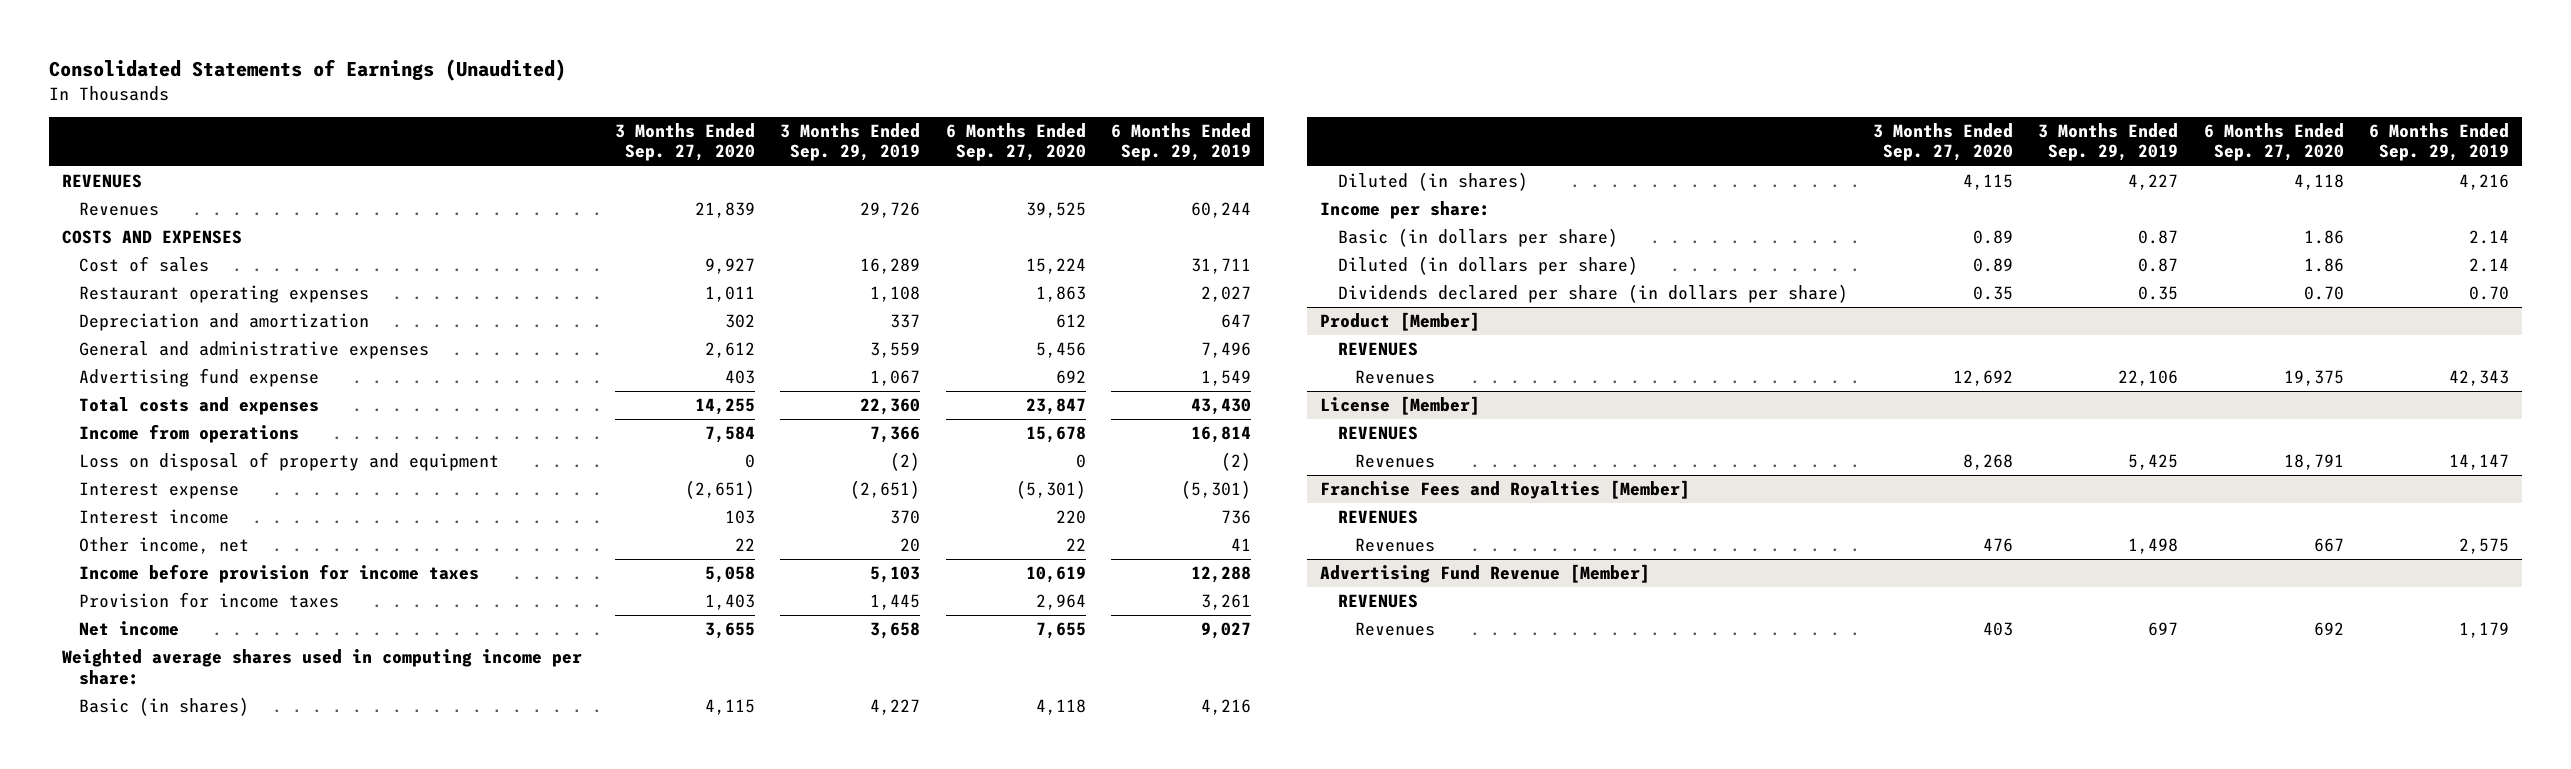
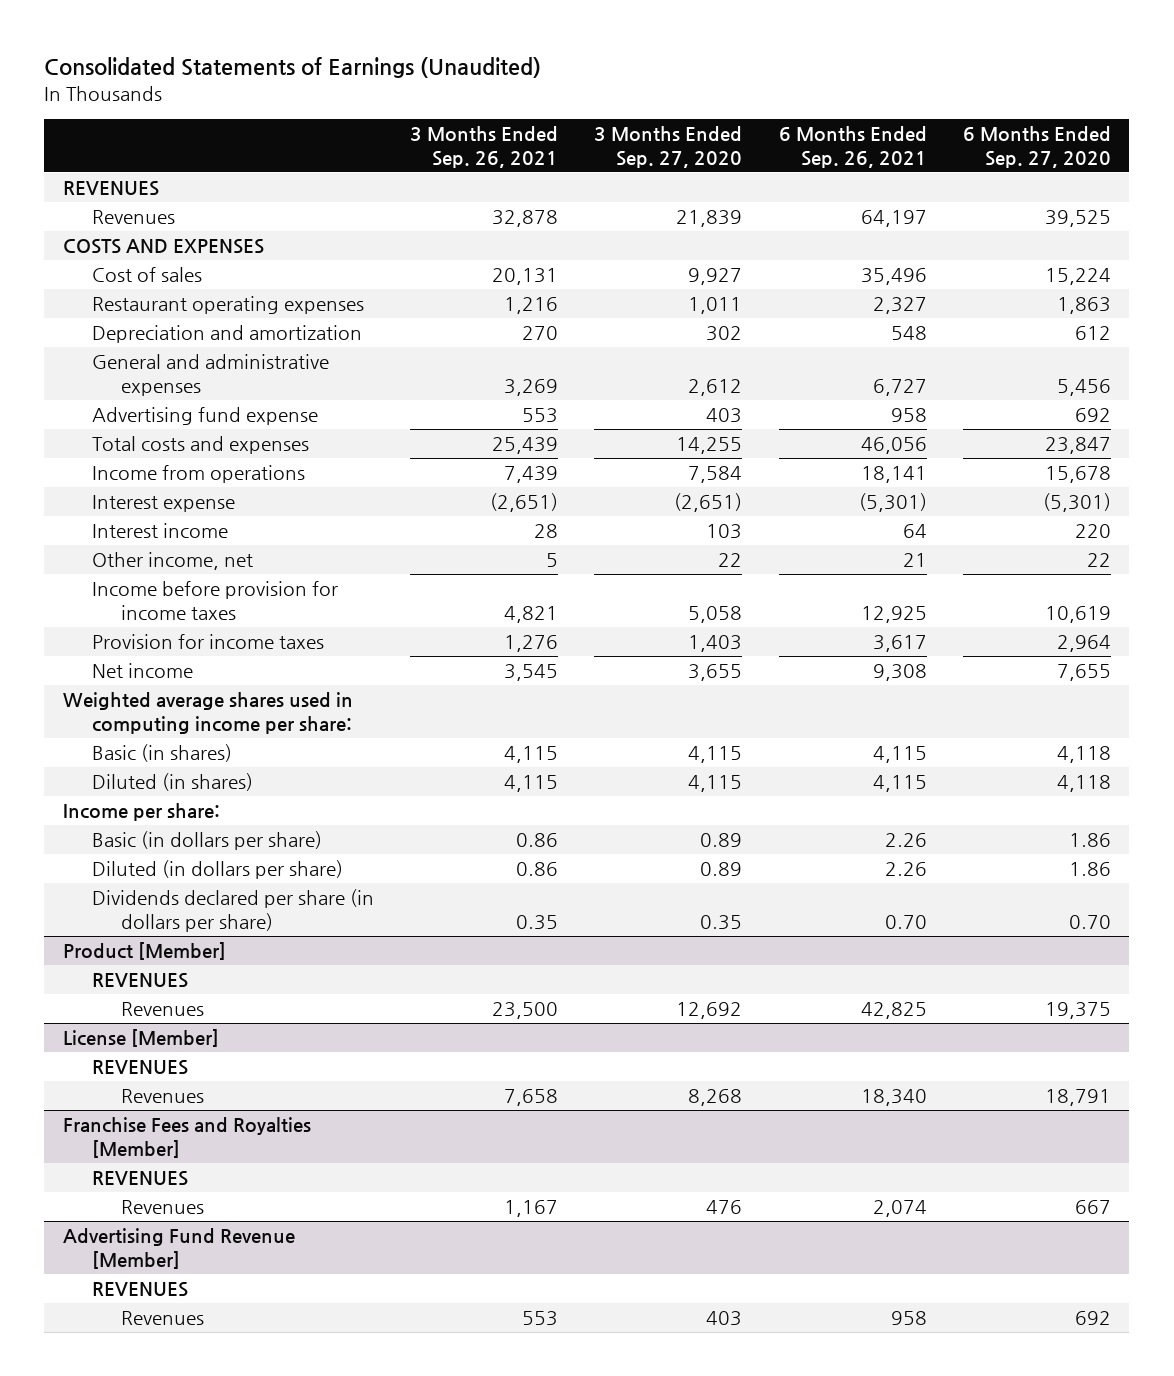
- | 3 Months Ended Sep. 27, 2020 | 3 Months Ended Sep. 29, 2019 | 6 Months Ended Sep. 27, 2020 | 6 Months Ended Sep. 29, 2019
+ | 3 Months Ended Sep. 26, 2021 | 3 Months Ended Sep. 27, 2020 | 6 Months Ended Sep. 26, 2021 | 6 Months Ended Sep. 27, 2020
- Loss on disposal of property and equipment | 0 | (2) | 0 | (2)

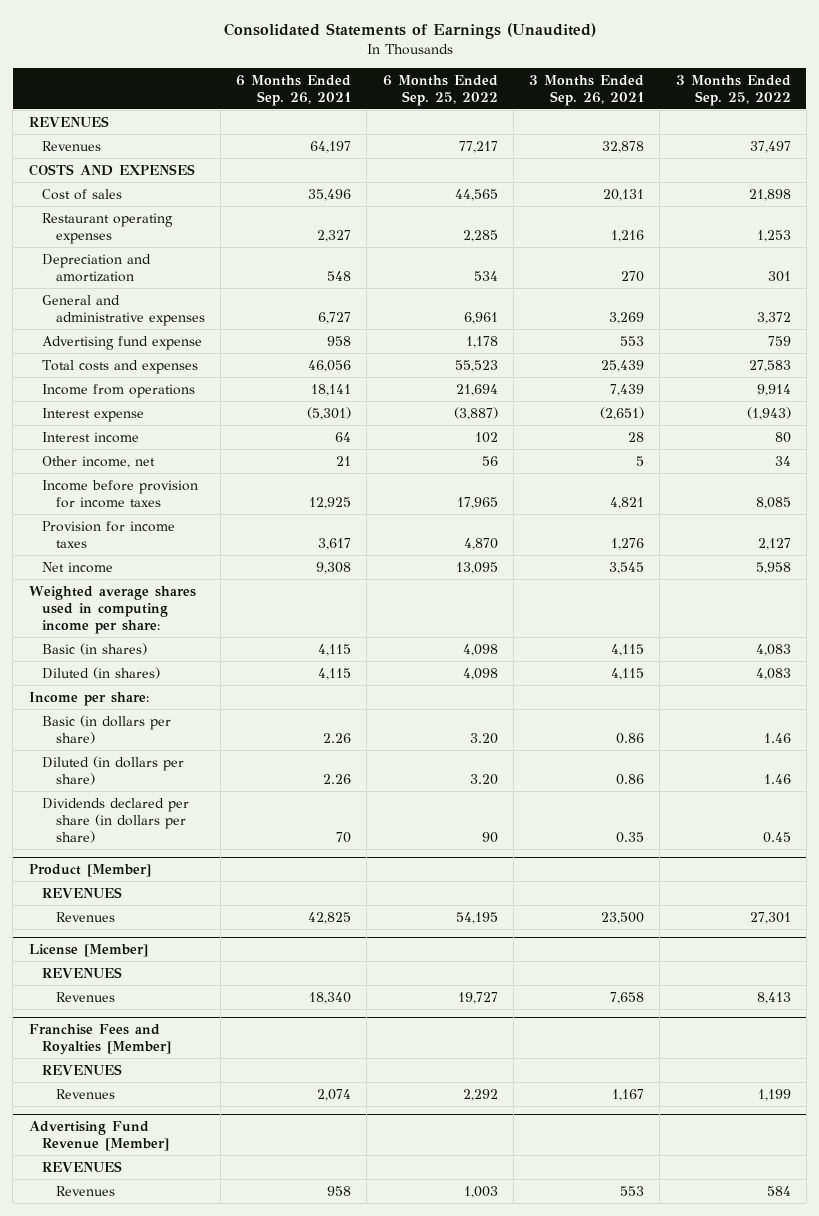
- | 3 Months Ended Sep. 26, 2021 | 3 Months Ended Sep. 27, 2020 | 6 Months Ended Sep. 26, 2021 | 6 Months Ended Sep. 27, 2020
+ | 6 Months Ended Sep. 26, 2021 | 6 Months Ended Sep. 25, 2022 | 3 Months Ended Sep. 26, 2021 | 3 Months Ended Sep. 25, 2022
- Dividends declared per share (in dollars per share) | 0.35 | 0.35 | 0.70 | 0.70
+ Dividends declared per share (in dollars per share) | 70 | 90 | 0.35 | 0.45

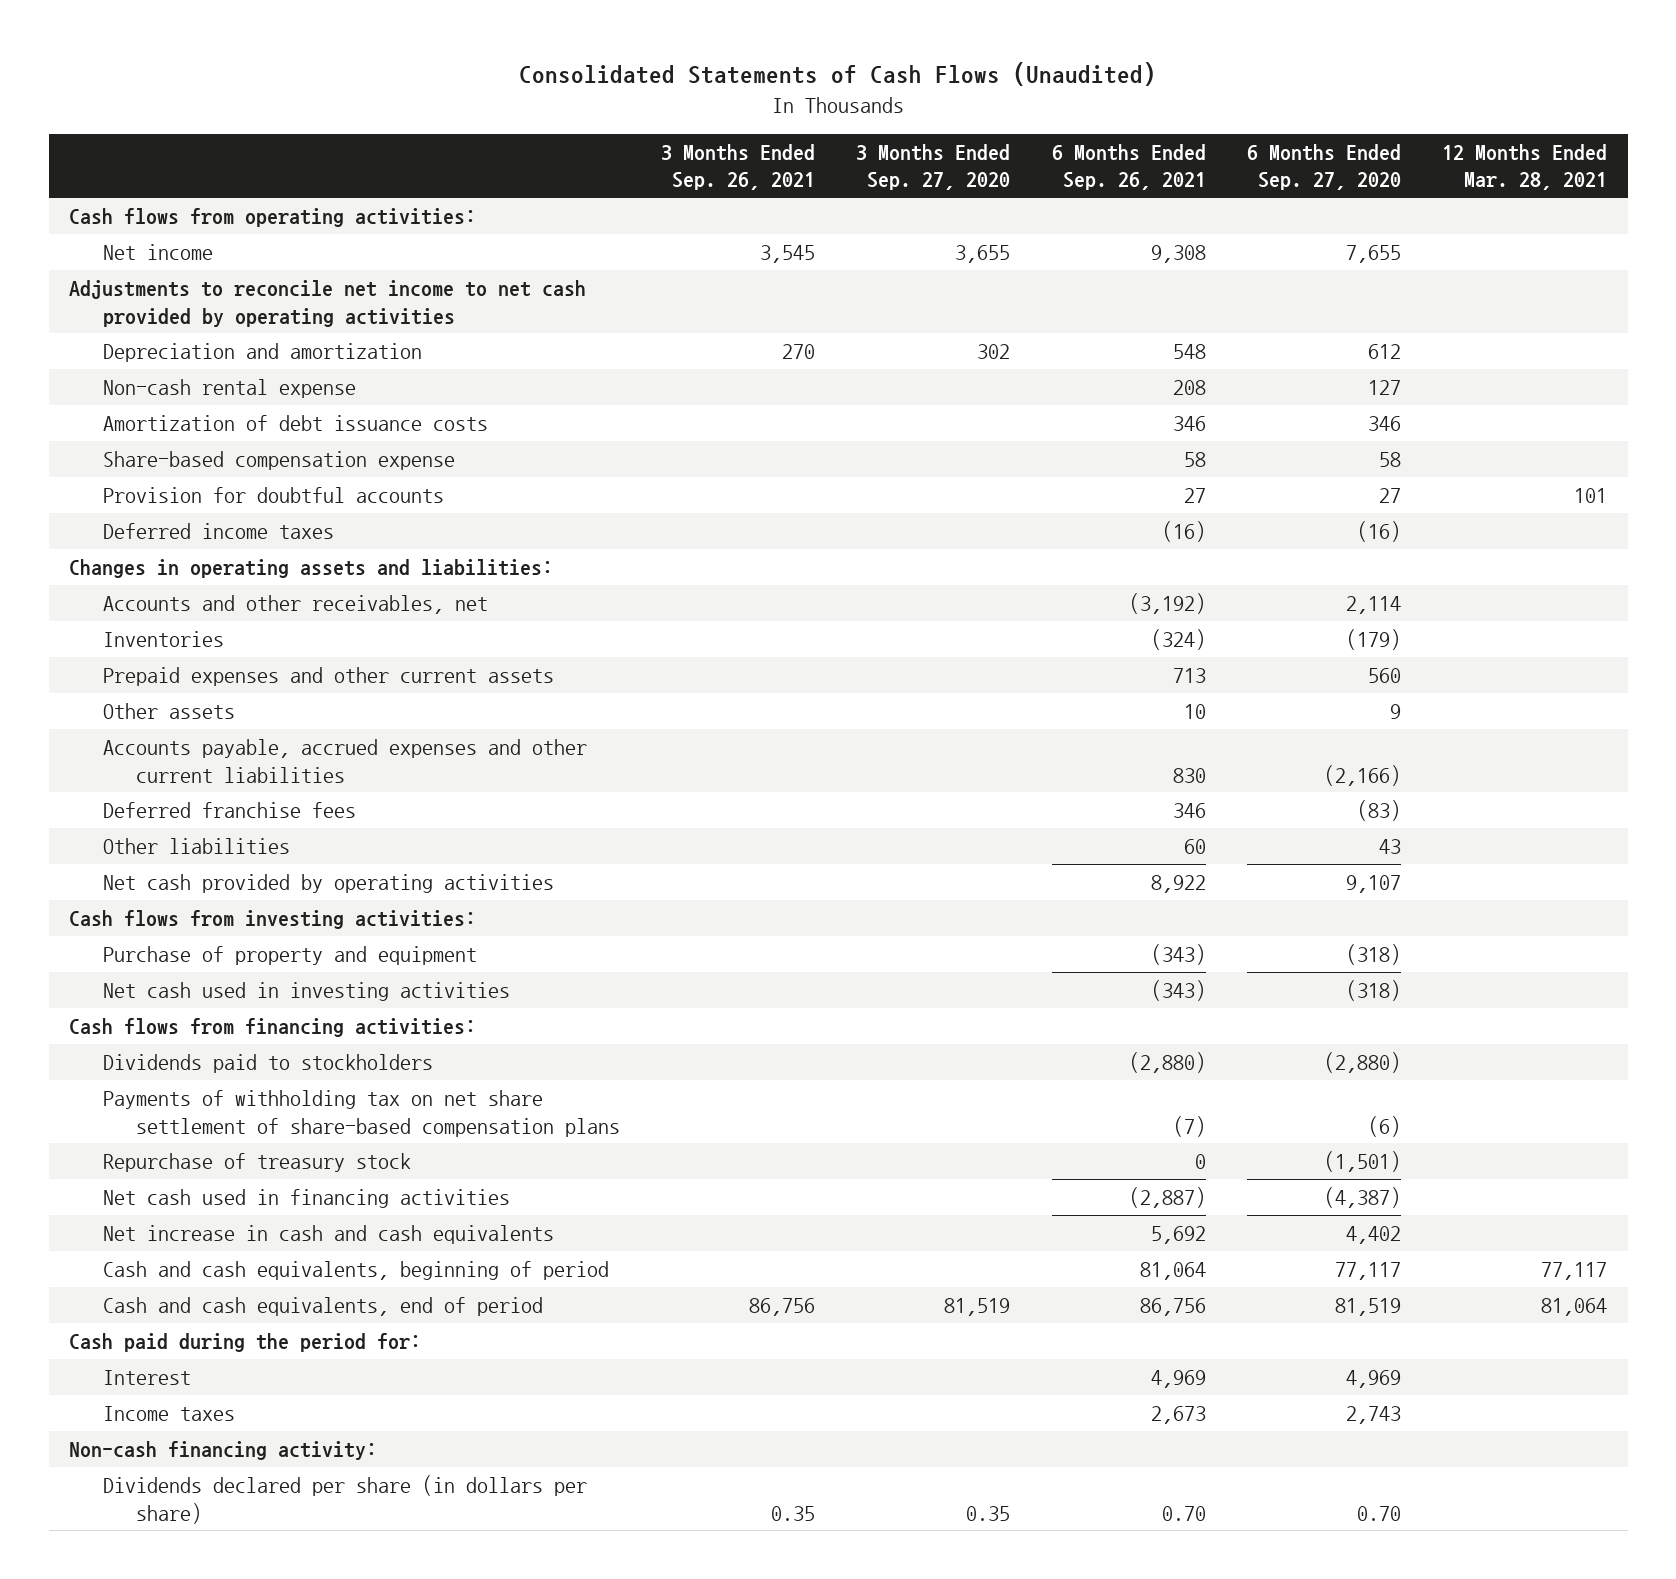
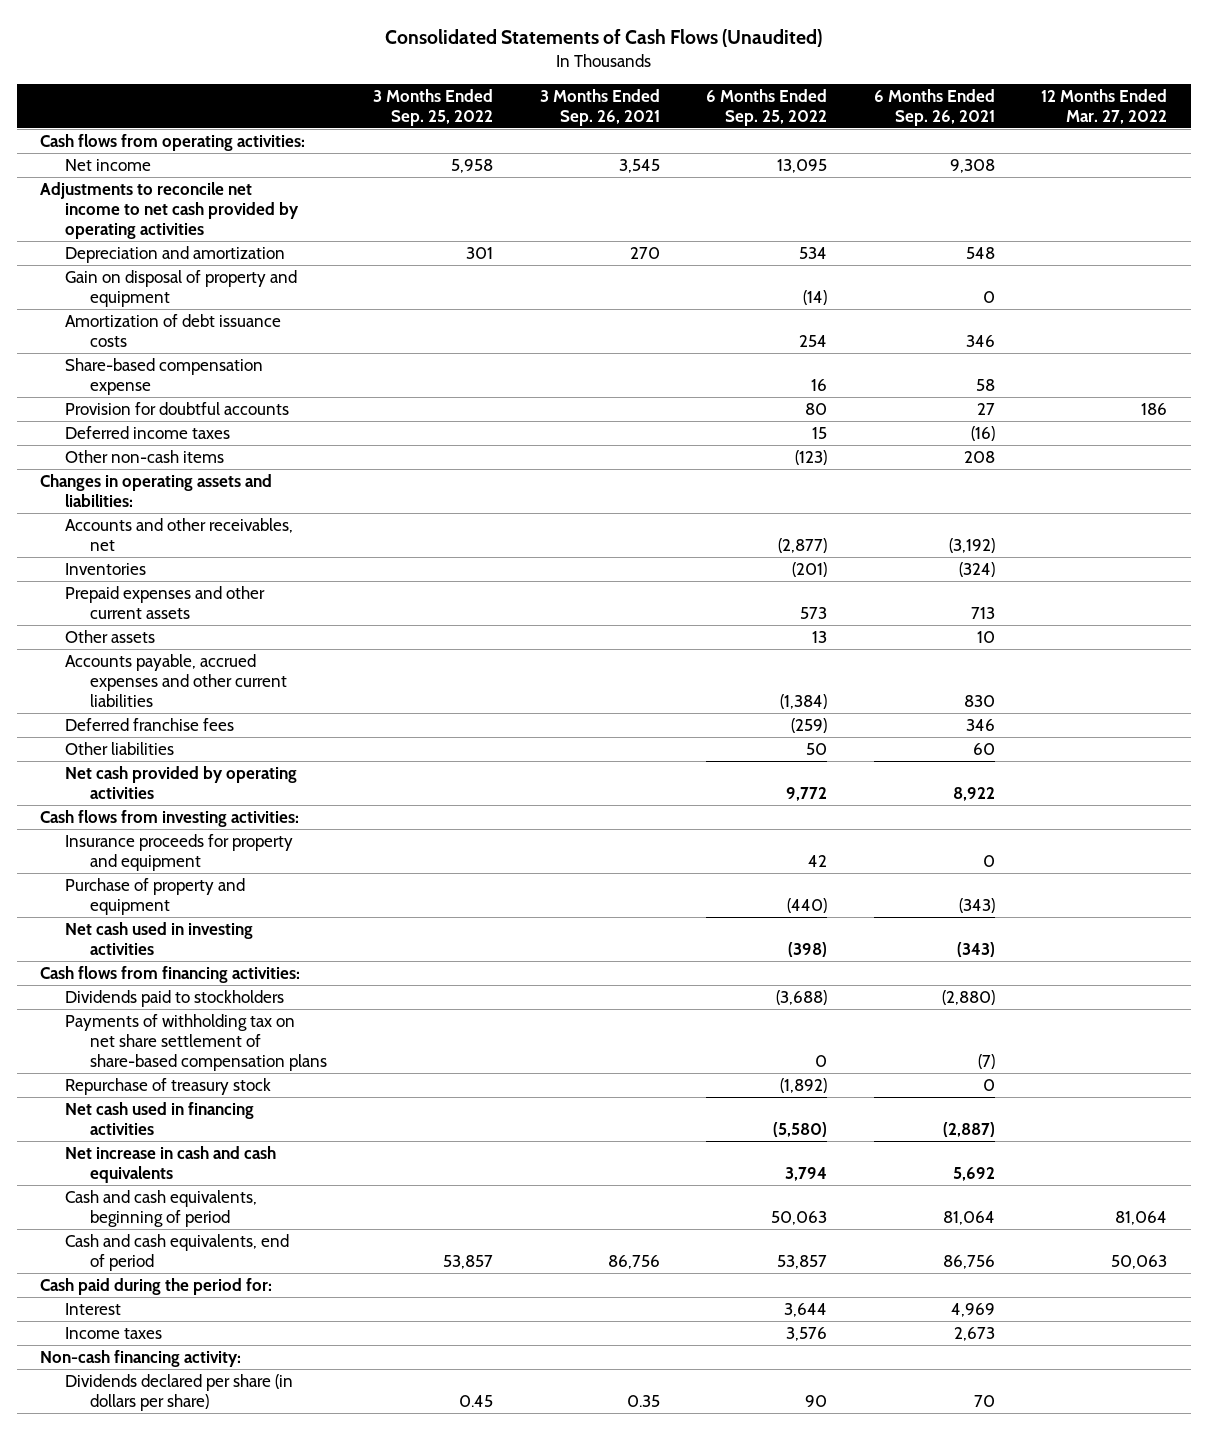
- | 3 Months Ended Sep. 26, 2021 | 3 Months Ended Sep. 27, 2020 | 6 Months Ended Sep. 26, 2021 | 6 Months Ended Sep. 27, 2020 | 12 Months Ended Mar. 28, 2021
+ | 3 Months Ended Sep. 25, 2022 | 3 Months Ended Sep. 26, 2021 | 6 Months Ended Sep. 25, 2022 | 6 Months Ended Sep. 26, 2021 | 12 Months Ended Mar. 27, 2022
- Non-cash rental expense | | | 208 | 127 |
+ Gain on disposal of property and equipment | | | (14) | 0 |
+ Other non-cash items | | | (123) | 208 |
+ Insurance proceeds for property and equipment | | | 42 | 0 |
- Dividends declared per share (in dollars per share) | 0.35 | 0.35 | 0.70 | 0.70 |
+ Dividends declared per share (in dollars per share) | 0.45 | 0.35 | 90 | 70 |

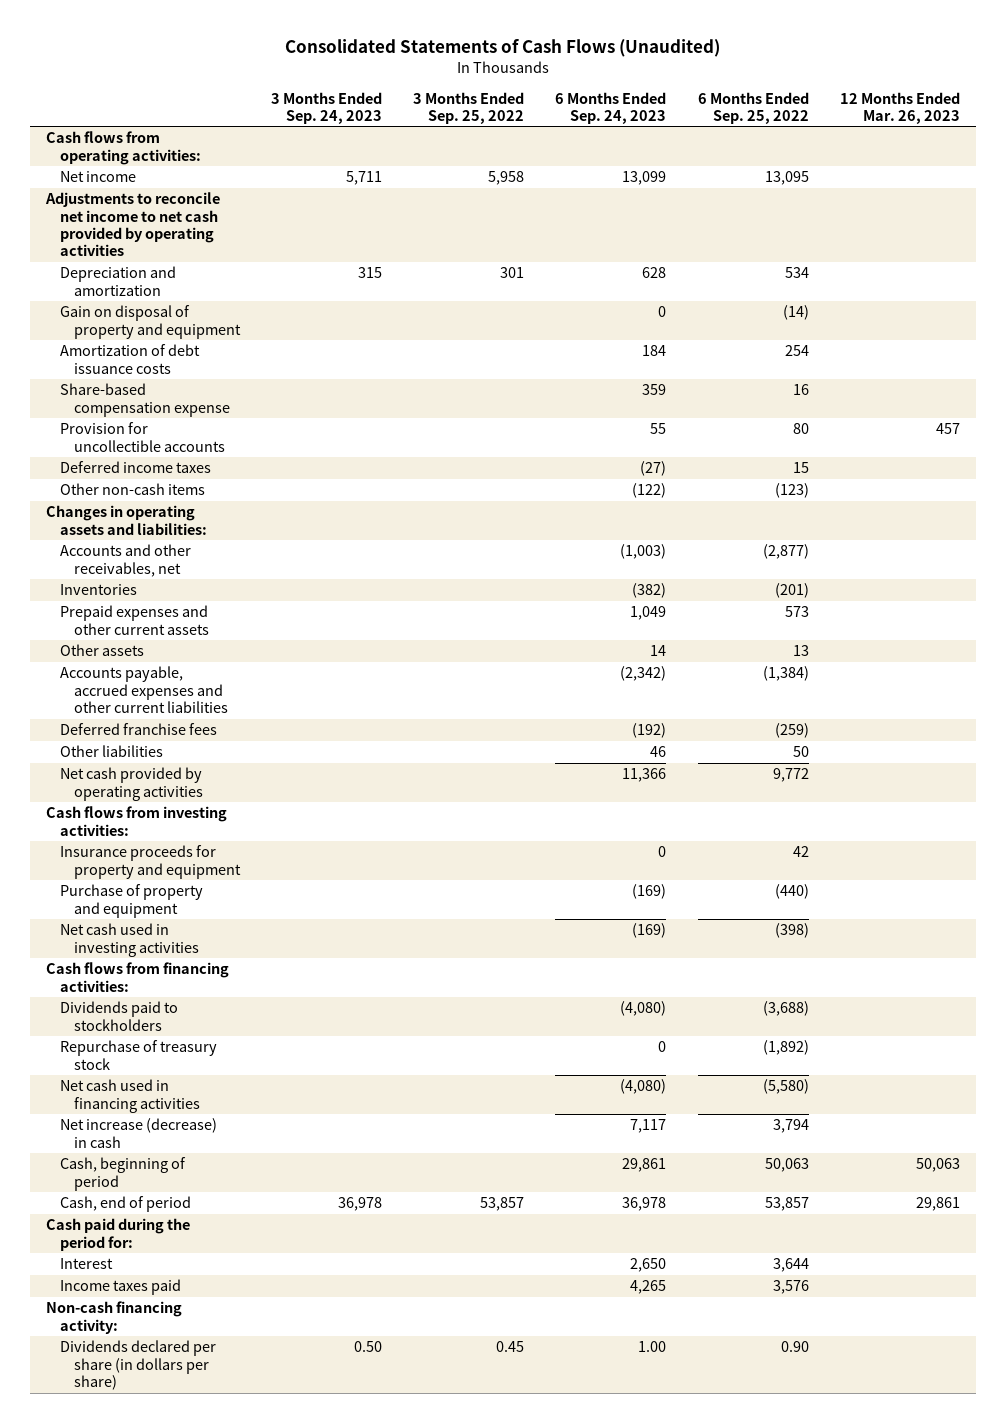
- | 3 Months Ended Sep. 25, 2022 | 3 Months Ended Sep. 26, 2021 | 6 Months Ended Sep. 25, 2022 | 6 Months Ended Sep. 26, 2021 | 12 Months Ended Mar. 27, 2022
+ | 3 Months Ended Sep. 24, 2023 | 3 Months Ended Sep. 25, 2022 | 6 Months Ended Sep. 24, 2023 | 6 Months Ended Sep. 25, 2022 | 12 Months Ended Mar. 26, 2023
- Provision for doubtful accounts | | | 80 | 27 | 186
+ Provision for uncollectible accounts | | | 55 | 80 | 457
- Payments of withholding tax on net share settlement of share-based compensation plans | | | 0 | (7) |
- Net increase in cash and cash equivalents | | | 3,794 | 5,692 |
- Cash and cash equivalents, beginning of period | | | 50,063 | 81,064 | 81,064
- Cash and cash equivalents, end of period | 53,857 | 86,756 | 53,857 | 86,756 | 50,063
+ Net increase (decrease) in cash | | | 7,117 | 3,794 |
+ Cash, beginning of period | | | 29,861 | 50,063 | 50,063
+ Cash, end of period | 36,978 | 53,857 | 36,978 | 53,857 | 29,861
- Income taxes | | | 3,576 | 2,673 |
+ Income taxes paid | | | 4,265 | 3,576 |
- Dividends declared per share (in dollars per share) | 0.45 | 0.35 | 90 | 70 |
+ Dividends declared per share (in dollars per share) | 0.50 | 0.45 | 1.00 | 0.90 |

